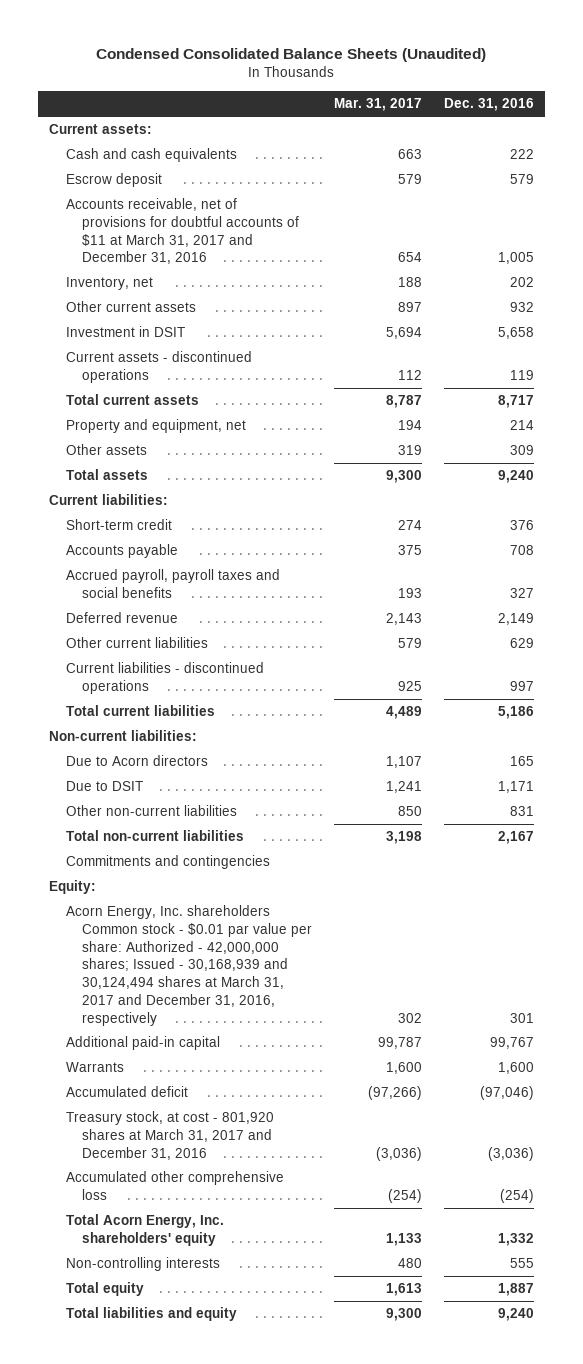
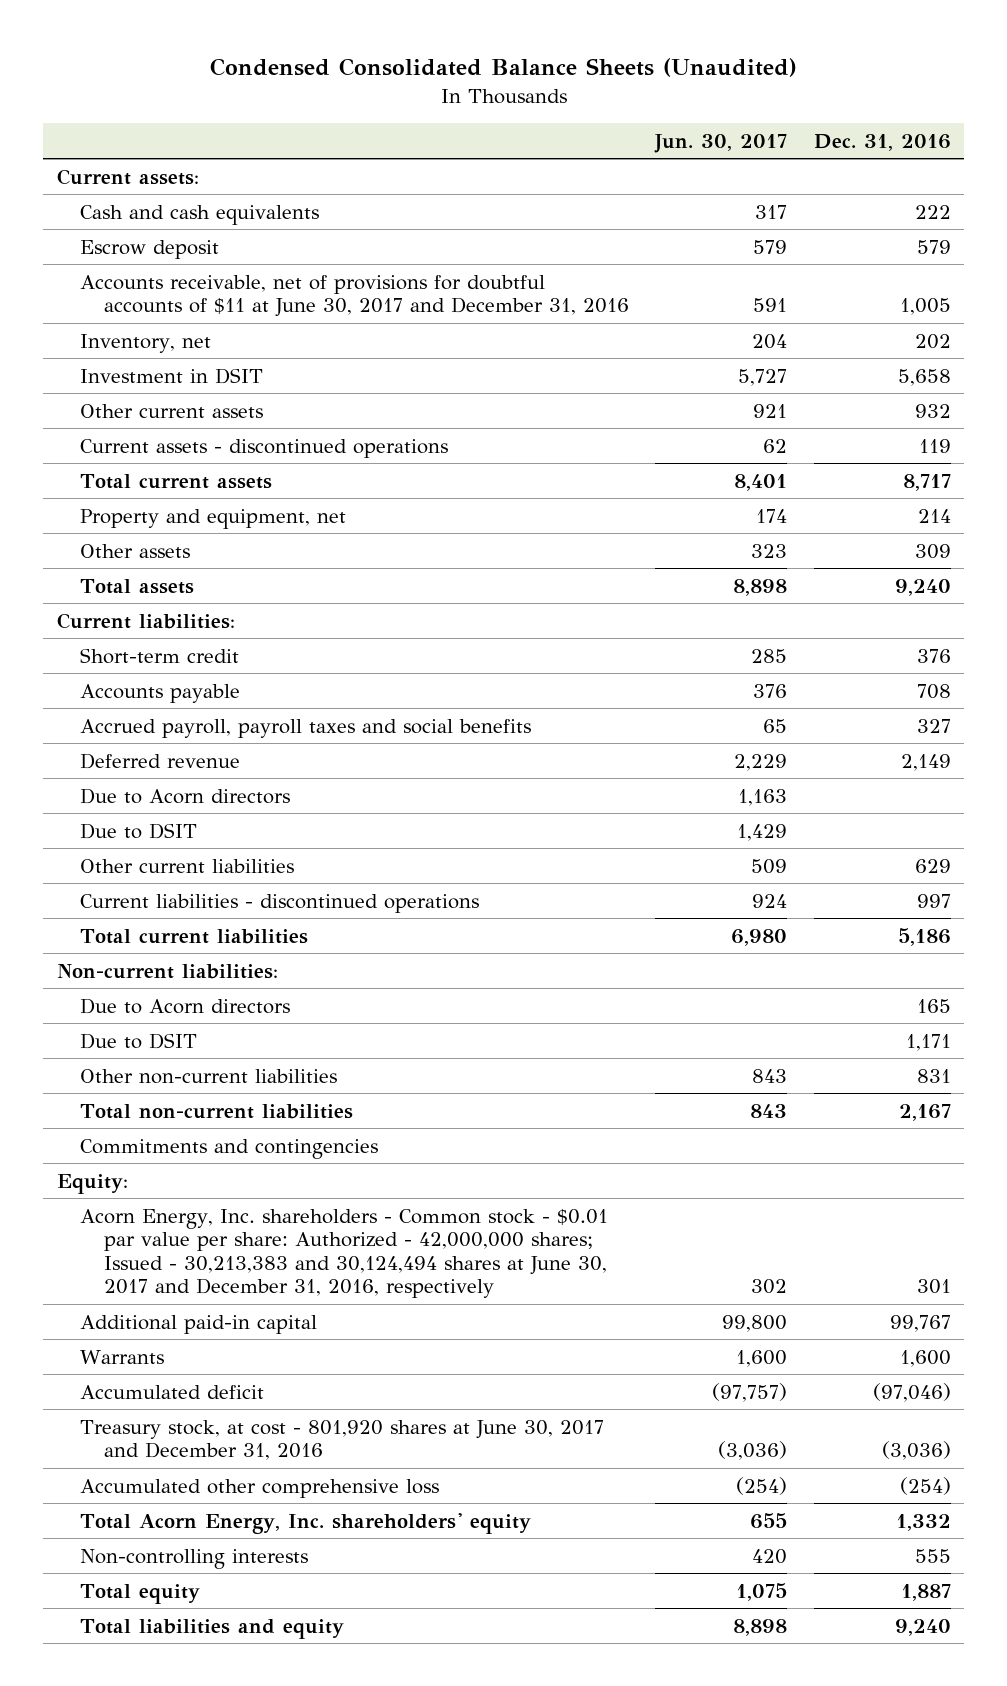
- | Mar. 31, 2017 | Dec. 31, 2016
+ | Jun. 30, 2017 | Dec. 31, 2016
- Accounts receivable, net of provisions for doubtful accounts of $11 at March 31, 2017 and December 31, 2016 | 654 | 1,005
+ Accounts receivable, net of provisions for doubtful accounts of $11 at June 30, 2017 and December 31, 2016 | 591 | 1,005
moved down: Other current assets | 921 | 932
+ Due to Acorn directors | 1,163 |
+ Due to DSIT | 1,429 |
- Acorn Energy, Inc. shareholders Common stock - $0.01 par value per share: Authorized - 42,000,000 shares; Issued - 30,168,939 and 30,124,494 shares at March 31, 2017 and December 31, 2016, respectively | 302 | 301
+ Acorn Energy, Inc. shareholders - Common stock - $0.01 par value per share: Authorized - 42,000,000 shares; Issued - 30,213,383 and 30,124,494 shares at June 30, 2017 and December 31, 2016, respectively | 302 | 301
- Treasury stock, at cost - 801,920 shares at March 31, 2017 and December 31, 2016 | (3,036) | (3,036)
+ Treasury stock, at cost - 801,920 shares at June 30, 2017 and December 31, 2016 | (3,036) | (3,036)

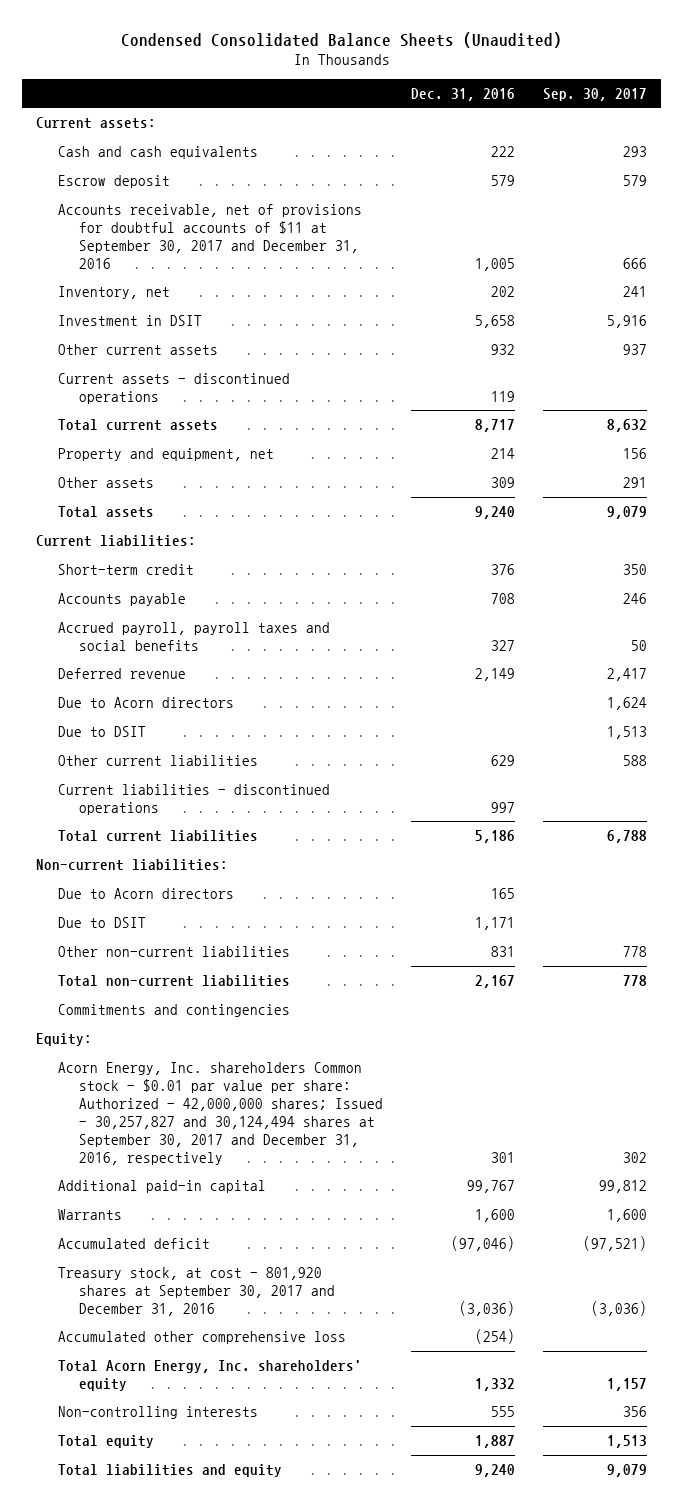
- | Jun. 30, 2017 | Dec. 31, 2016
+ | Dec. 31, 2016 | Sep. 30, 2017
- Accounts receivable, net of provisions for doubtful accounts of $11 at June 30, 2017 and December 31, 2016 | 591 | 1,005
+ Accounts receivable, net of provisions for doubtful accounts of $11 at September 30, 2017 and December 31, 2016 | 1,005 | 666
- Acorn Energy, Inc. shareholders - Common stock - $0.01 par value per share: Authorized - 42,000,000 shares; Issued - 30,213,383 and 30,124,494 shares at June 30, 2017 and December 31, 2016, respectively | 302 | 301
+ Acorn Energy, Inc. shareholders Common stock - $0.01 par value per share: Authorized - 42,000,000 shares; Issued - 30,257,827 and 30,124,494 shares at September 30, 2017 and December 31, 2016, respectively | 301 | 302
- Treasury stock, at cost - 801,920 shares at June 30, 2017 and December 31, 2016 | (3,036) | (3,036)
+ Treasury stock, at cost - 801,920 shares at September 30, 2017 and December 31, 2016 | (3,036) | (3,036)

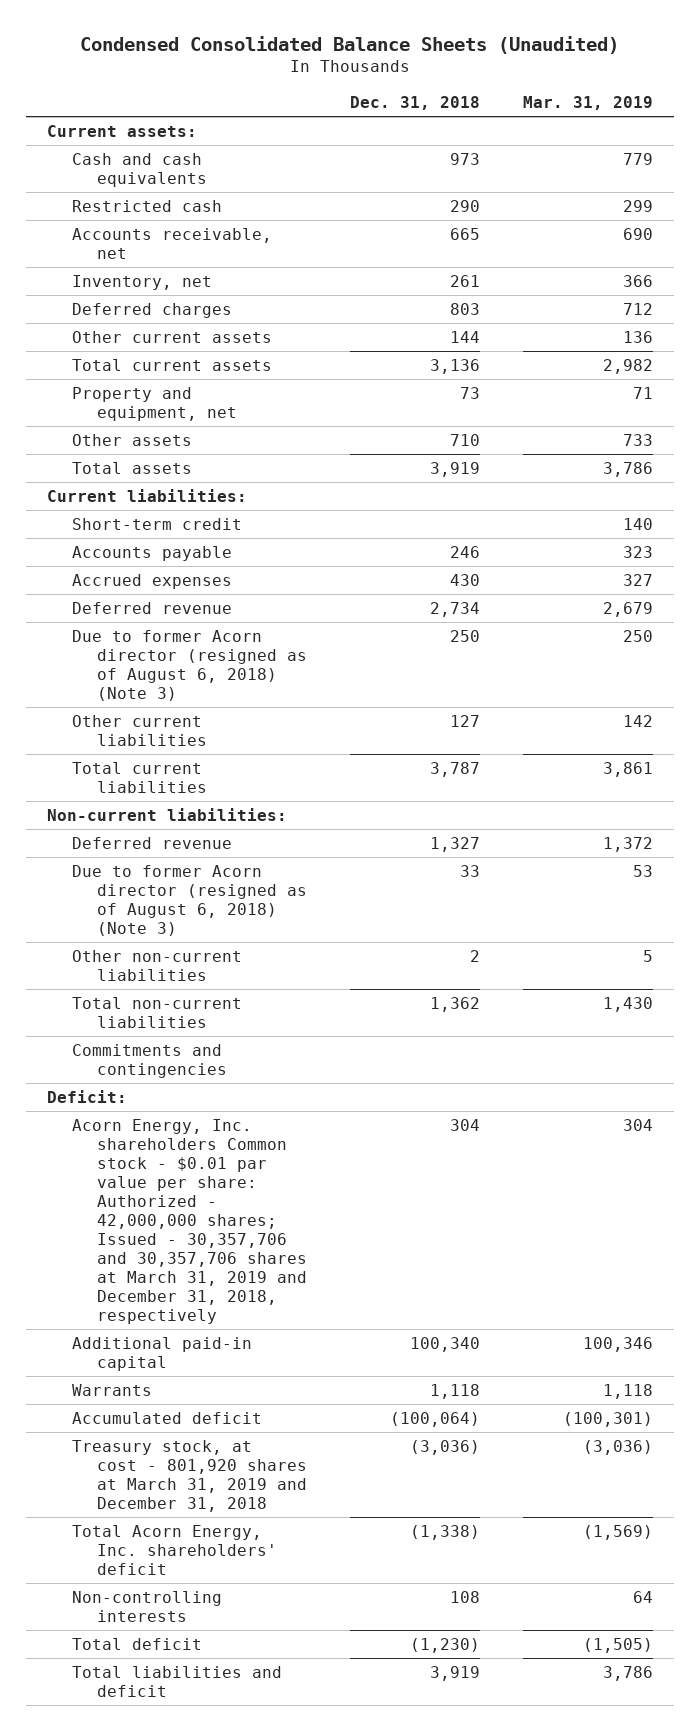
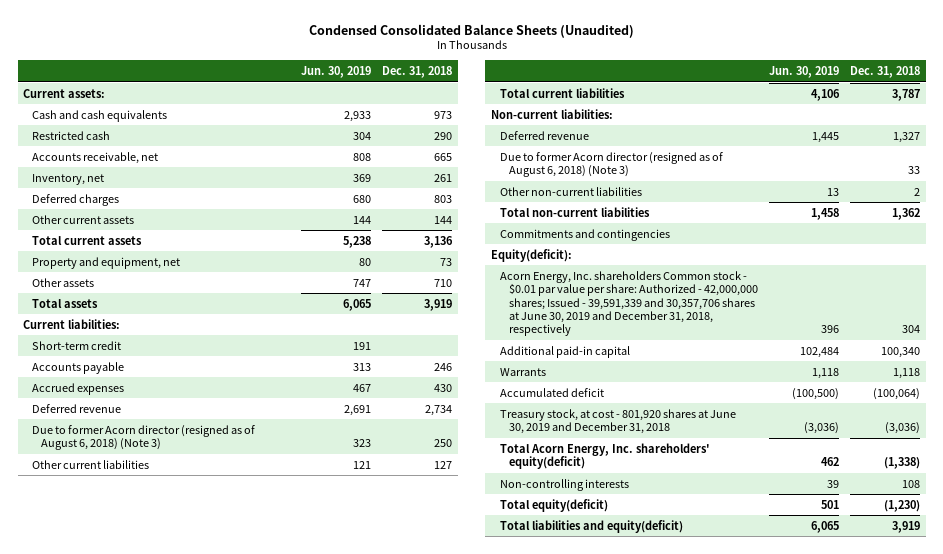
- | Dec. 31, 2018 | Mar. 31, 2019
+ | Jun. 30, 2019 | Dec. 31, 2018
- Deficit:
- Acorn Energy, Inc. shareholders Common stock - $0.01 par value per share: Authorized - 42,000,000 shares; Issued - 30,357,706 and 30,357,706 shares at March 31, 2019 and December 31, 2018, respectively | 304 | 304
+ Equity(deficit):
+ Acorn Energy, Inc. shareholders Common stock - $0.01 par value per share: Authorized - 42,000,000 shares; Issued - 39,591,339 and 30,357,706 shares at June 30, 2019 and December 31, 2018, respectively | 396 | 304
- Treasury stock, at cost - 801,920 shares at March 31, 2019 and December 31, 2018 | (3,036) | (3,036)
- Total Acorn Energy, Inc. shareholders' deficit | (1,338) | (1,569)
+ Treasury stock, at cost - 801,920 shares at June 30, 2019 and December 31, 2018 | (3,036) | (3,036)
+ Total Acorn Energy, Inc. shareholders' equity(deficit) | 462 | (1,338)
- Total deficit | (1,230) | (1,505)
- Total liabilities and deficit | 3,919 | 3,786
+ Total equity(deficit) | 501 | (1,230)
+ Total liabilities and equity(deficit) | 6,065 | 3,919

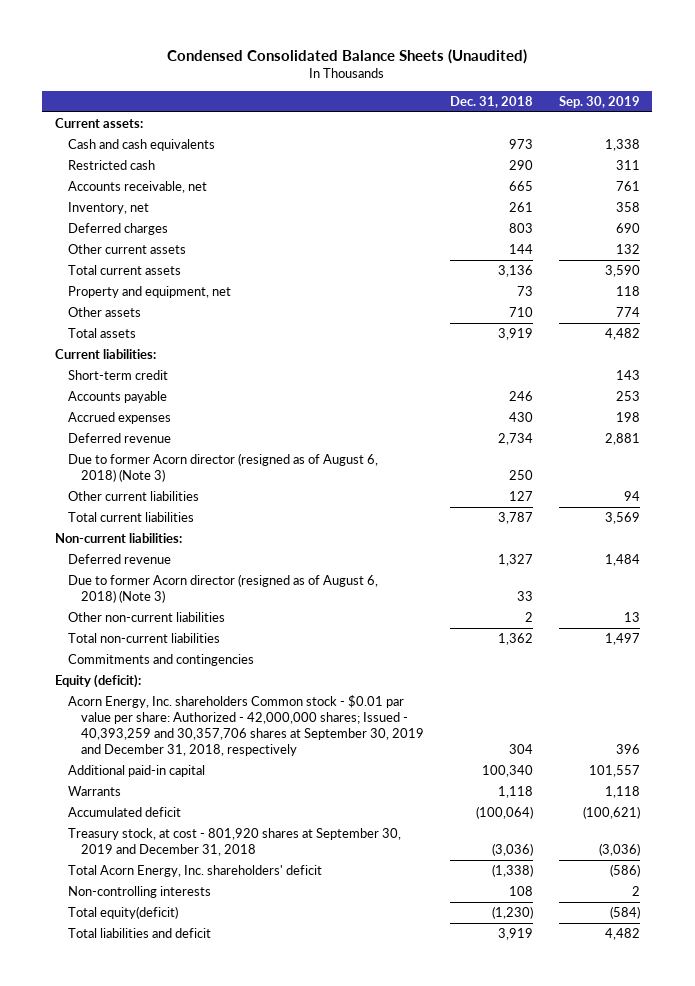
- | Jun. 30, 2019 | Dec. 31, 2018
+ | Dec. 31, 2018 | Sep. 30, 2019
- Equity(deficit):
- Acorn Energy, Inc. shareholders Common stock - $0.01 par value per share: Authorized - 42,000,000 shares; Issued - 39,591,339 and 30,357,706 shares at June 30, 2019 and December 31, 2018, respectively | 396 | 304
+ Equity (deficit):
+ Acorn Energy, Inc. shareholders Common stock - $0.01 par value per share: Authorized - 42,000,000 shares; Issued - 40,393,259 and 30,357,706 shares at September 30, 2019 and December 31, 2018, respectively | 304 | 396
- Treasury stock, at cost - 801,920 shares at June 30, 2019 and December 31, 2018 | (3,036) | (3,036)
- Total Acorn Energy, Inc. shareholders' equity(deficit) | 462 | (1,338)
+ Treasury stock, at cost - 801,920 shares at September 30, 2019 and December 31, 2018 | (3,036) | (3,036)
+ Total Acorn Energy, Inc. shareholders' deficit | (1,338) | (586)
- Total liabilities and equity(deficit) | 6,065 | 3,919
+ Total liabilities and deficit | 3,919 | 4,482

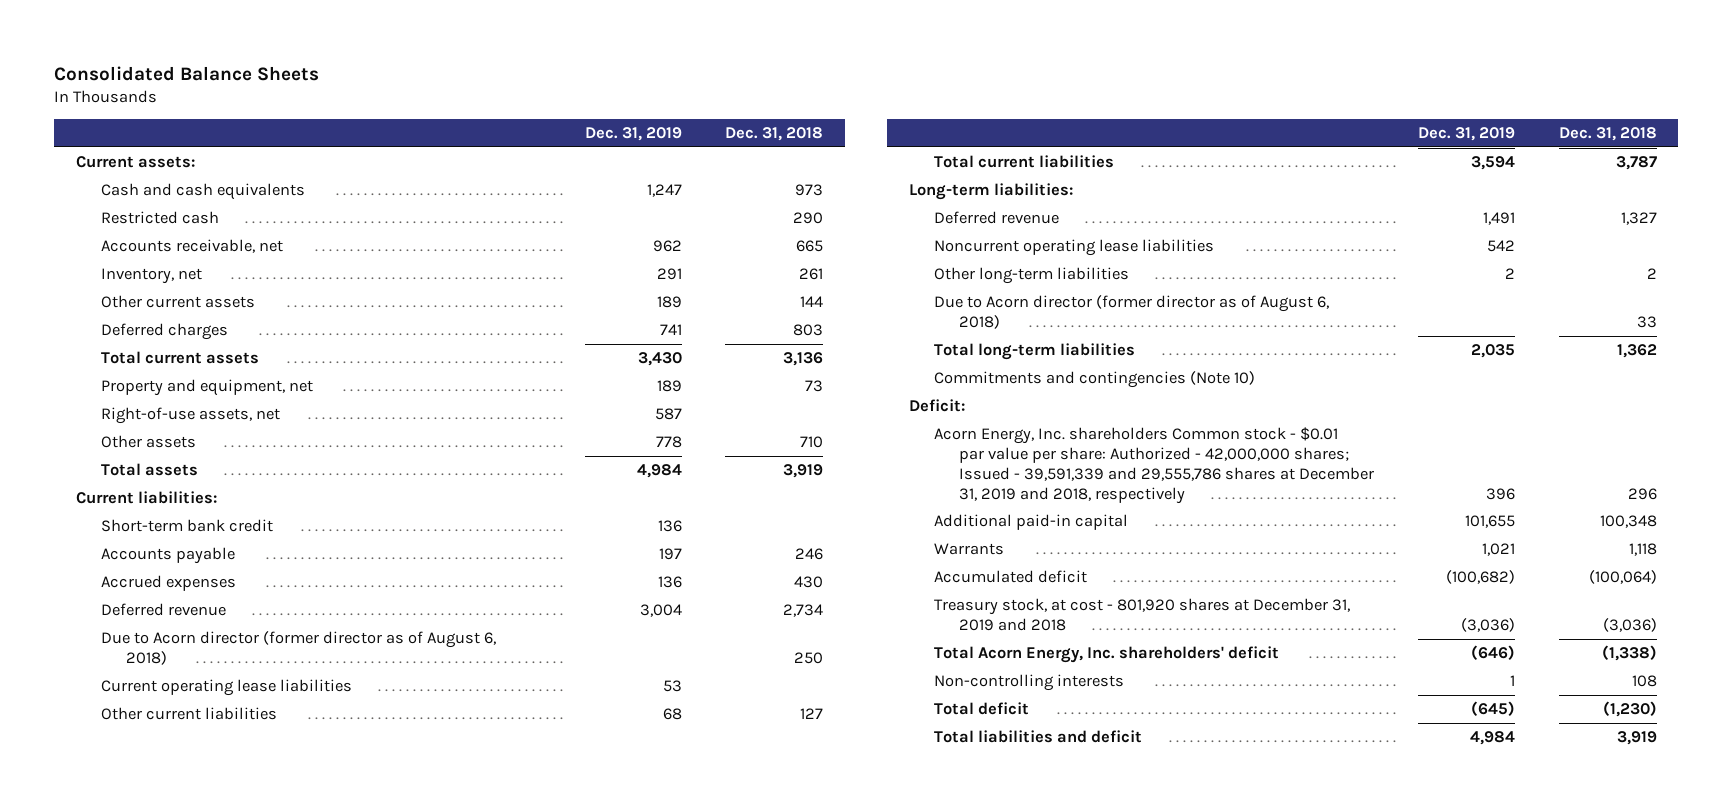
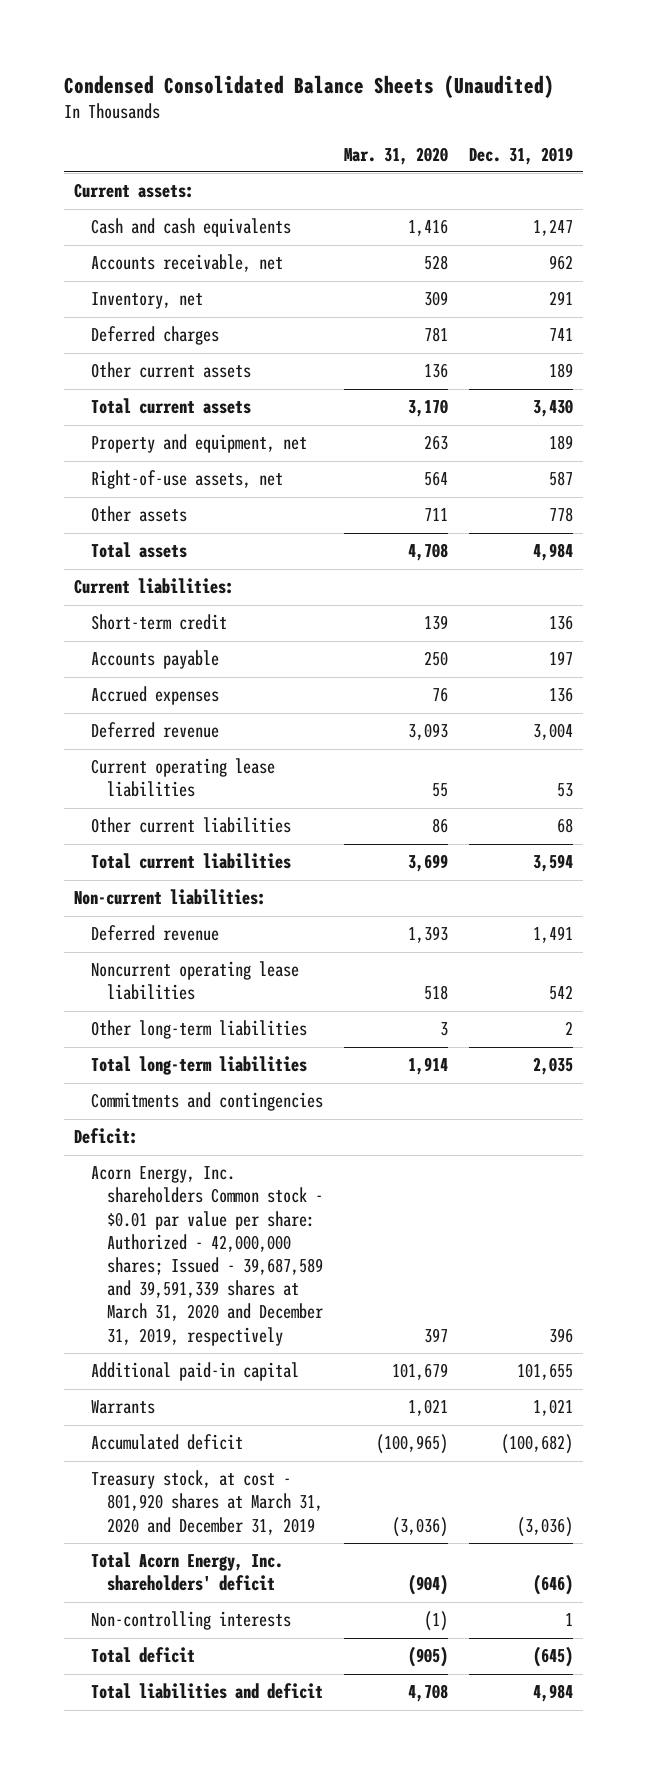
- Consolidated Balance Sheets
+ Condensed Consolidated Balance Sheets (Unaudited)
- | Dec. 31, 2019 | Dec. 31, 2018
+ | Mar. 31, 2020 | Dec. 31, 2019
- Restricted cash | | 290
moved down: Other current assets | 136 | 189
- Short-term bank credit | 136 |
+ Short-term credit | 139 | 136
- Due to Acorn director (former director as of August 6, 2018) | | 250
- Long-term liabilities:
+ Non-current liabilities:
- Due to Acorn director (former director as of August 6, 2018) | | 33
- Commitments and contingencies (Note 10)
+ Commitments and contingencies
- Acorn Energy, Inc. shareholders Common stock - $0.01 par value per share: Authorized - 42,000,000 shares; Issued - 39,591,339 and 29,555,786 shares at December 31, 2019 and 2018, respectively | 396 | 296
+ Acorn Energy, Inc. shareholders Common stock - $0.01 par value per share: Authorized - 42,000,000 shares; Issued - 39,687,589 and 39,591,339 shares at March 31, 2020 and December 31, 2019, respectively | 397 | 396
- Treasury stock, at cost - 801,920 shares at December 31, 2019 and 2018 | (3,036) | (3,036)
+ Treasury stock, at cost - 801,920 shares at March 31, 2020 and December 31, 2019 | (3,036) | (3,036)

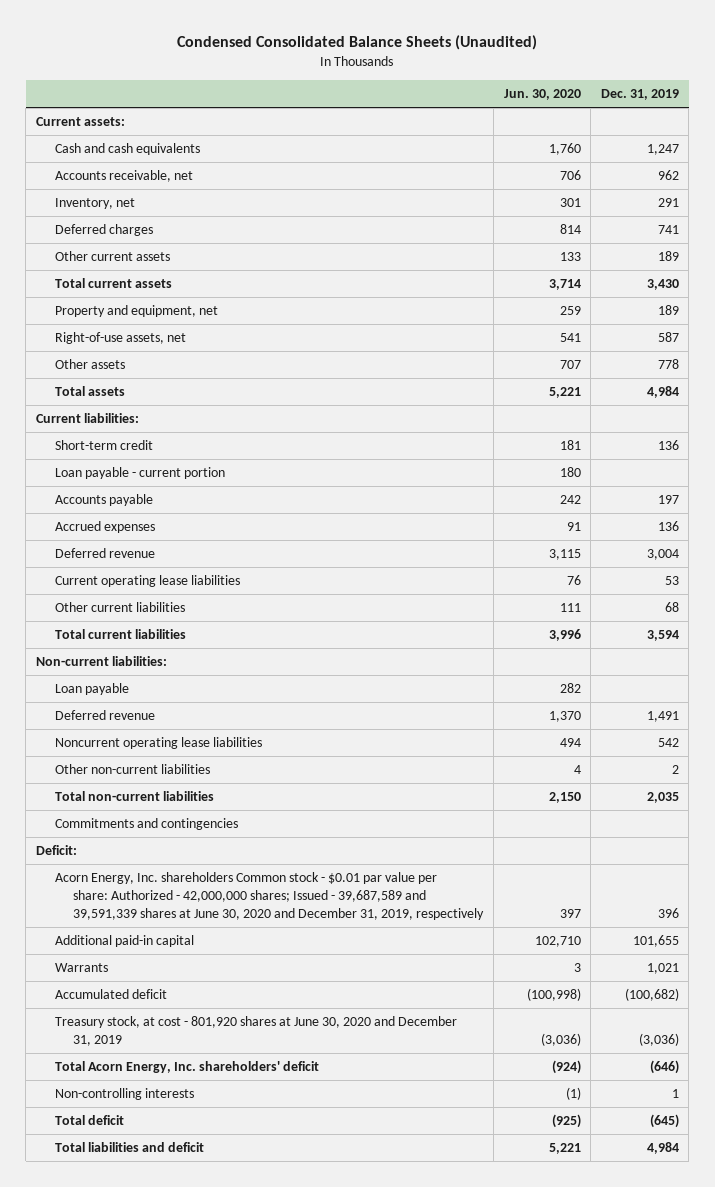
- | Mar. 31, 2020 | Dec. 31, 2019
+ | Jun. 30, 2020 | Dec. 31, 2019
+ Loan payable - current portion | 180 |
+ Loan payable | 282 |
- Other long-term liabilities | 3 | 2
- Total long-term liabilities | 1,914 | 2,035
+ Other non-current liabilities | 4 | 2
+ Total non-current liabilities | 2,150 | 2,035
- Acorn Energy, Inc. shareholders Common stock - $0.01 par value per share: Authorized - 42,000,000 shares; Issued - 39,687,589 and 39,591,339 shares at March 31, 2020 and December 31, 2019, respectively | 397 | 396
+ Acorn Energy, Inc. shareholders Common stock - $0.01 par value per share: Authorized - 42,000,000 shares; Issued - 39,687,589 and 39,591,339 shares at June 30, 2020 and December 31, 2019, respectively | 397 | 396
- Treasury stock, at cost - 801,920 shares at March 31, 2020 and December 31, 2019 | (3,036) | (3,036)
+ Treasury stock, at cost - 801,920 shares at June 30, 2020 and December 31, 2019 | (3,036) | (3,036)

